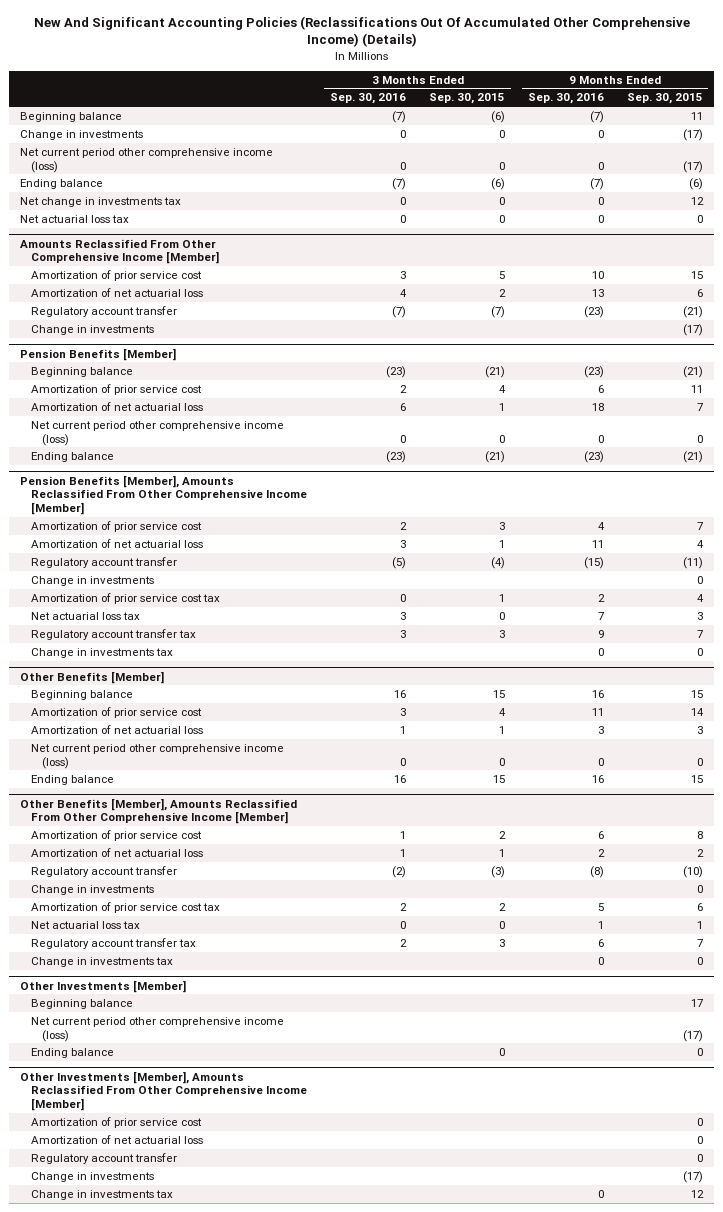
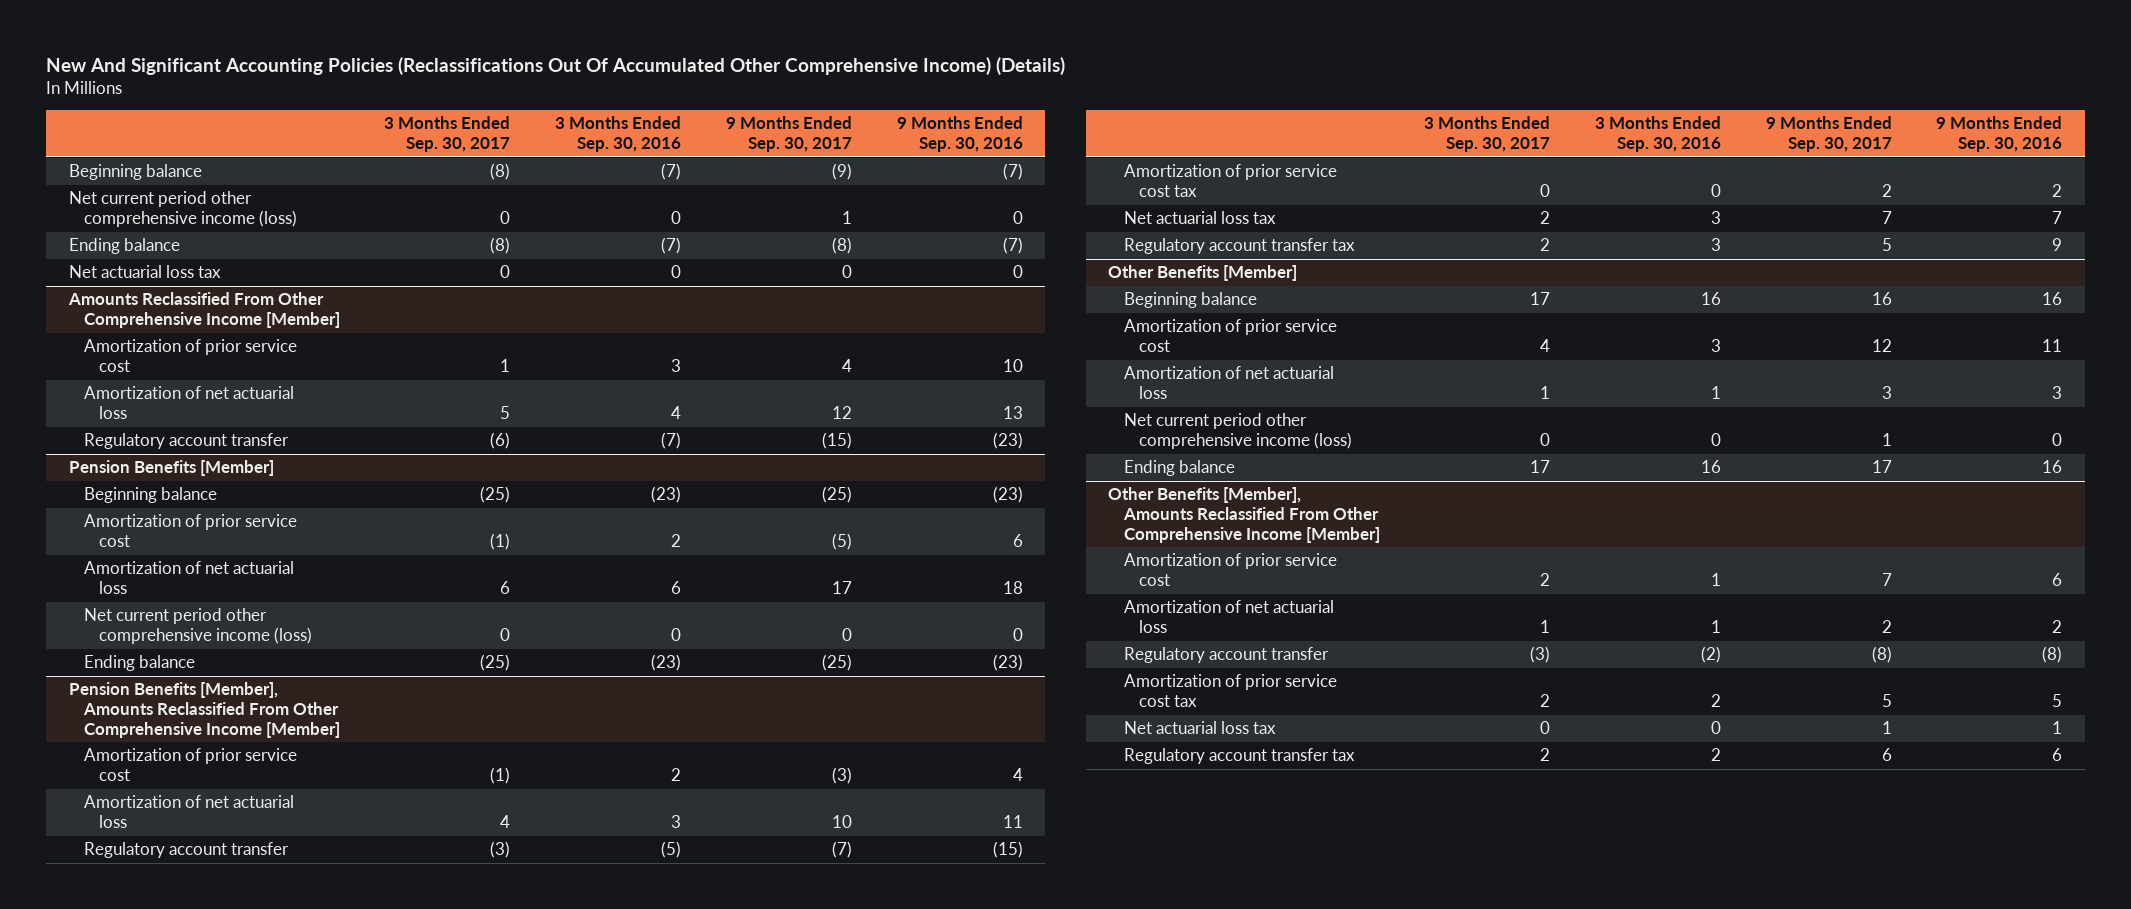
- | 3 Months Ended Sep. 30, 2016 | 3 Months Ended Sep. 30, 2015 | 9 Months Ended Sep. 30, 2016 | 9 Months Ended Sep. 30, 2015
+ | 3 Months Ended Sep. 30, 2017 | 3 Months Ended Sep. 30, 2016 | 9 Months Ended Sep. 30, 2017 | 9 Months Ended Sep. 30, 2016
- Change in investments | 0 | 0 | 0 | (17)
- Net change in investments tax | 0 | 0 | 0 | 12
@ Amounts Reclassified From Other Comprehensive Income [Member]
- Change in investments | | | | (17)
@ Pension Benefits [Member], Amounts Reclassified From Other Comprehensive Income [Member]
- Change in investments | | | | 0
- Change in investments tax | | | 0 | 0
@ Other Benefits [Member], Amounts Reclassified From Other Comprehensive Income [Member]
- Change in investments | | | | 0
- Change in investments tax | | | 0 | 0
- Other Investments [Member]
- Beginning balance | | | | 17
- Net current period other comprehensive income (loss) | | | | (17)
- Ending balance | | 0 | | 0
- Other Investments [Member], Amounts Reclassified From Other Comprehensive Income [Member]
- Amortization of prior service cost | | | | 0
- Amortization of net actuarial loss | | | | 0
- Regulatory account transfer | | | | 0
- Change in investments | | | | (17)
- Change in investments tax | | | 0 | 12

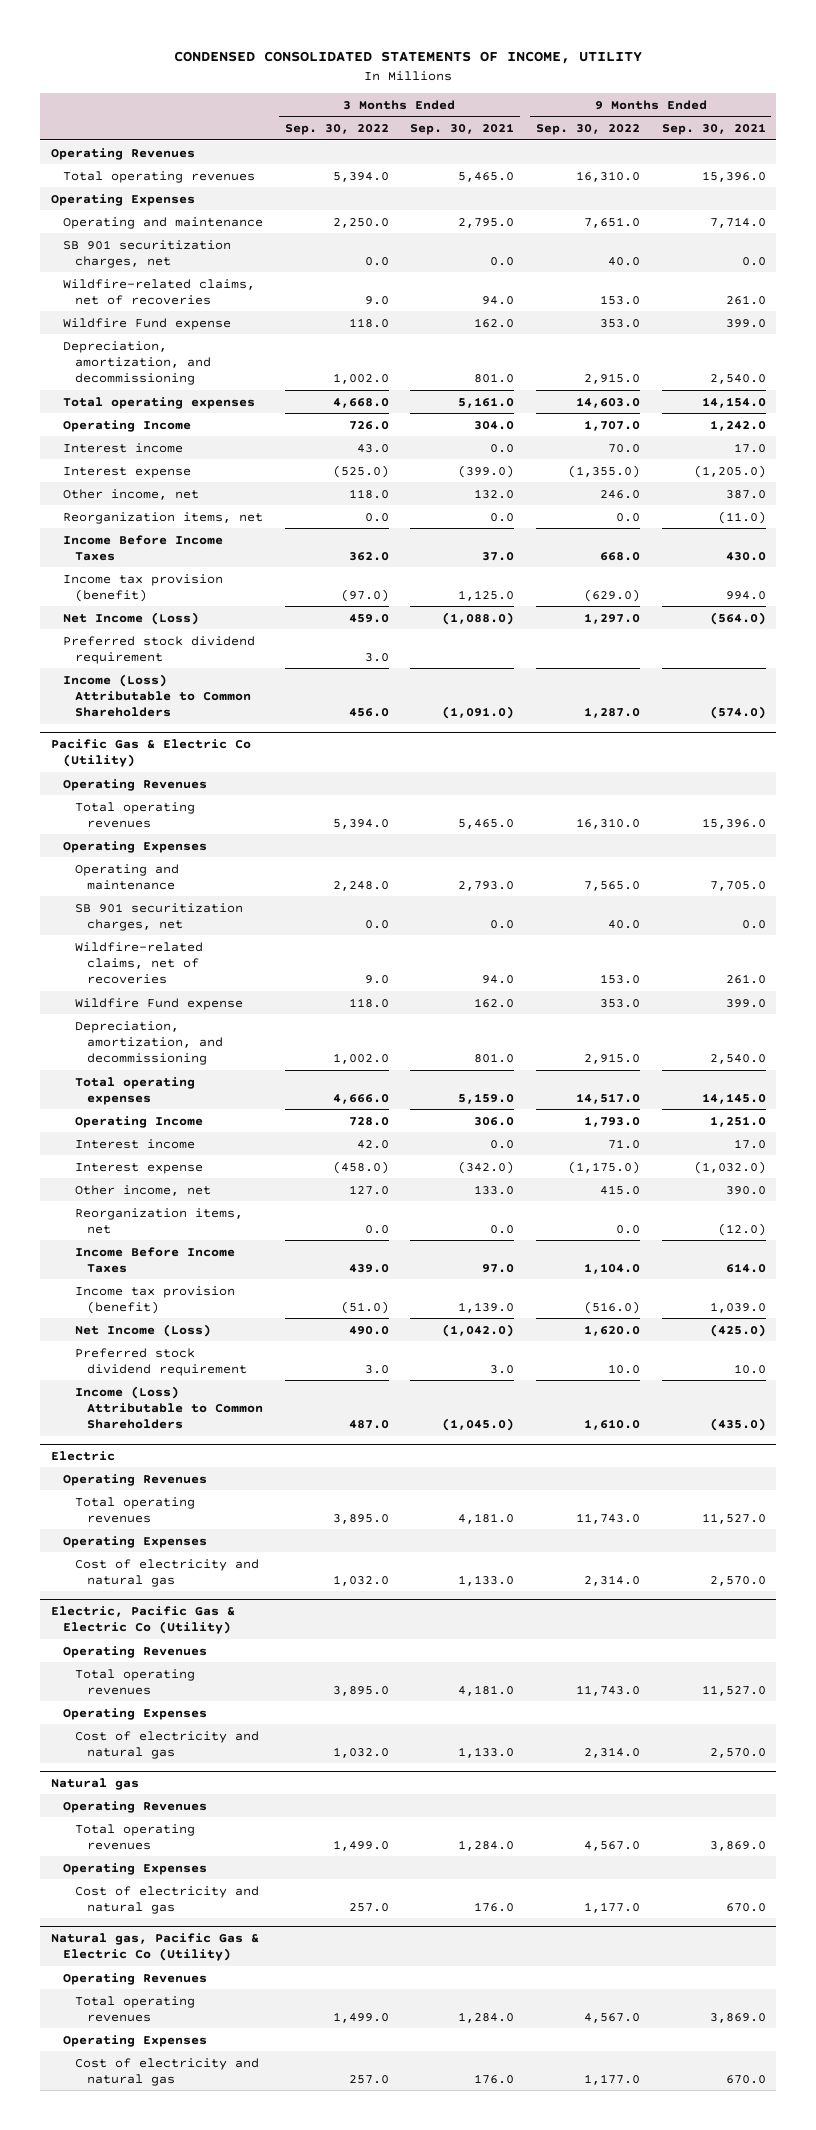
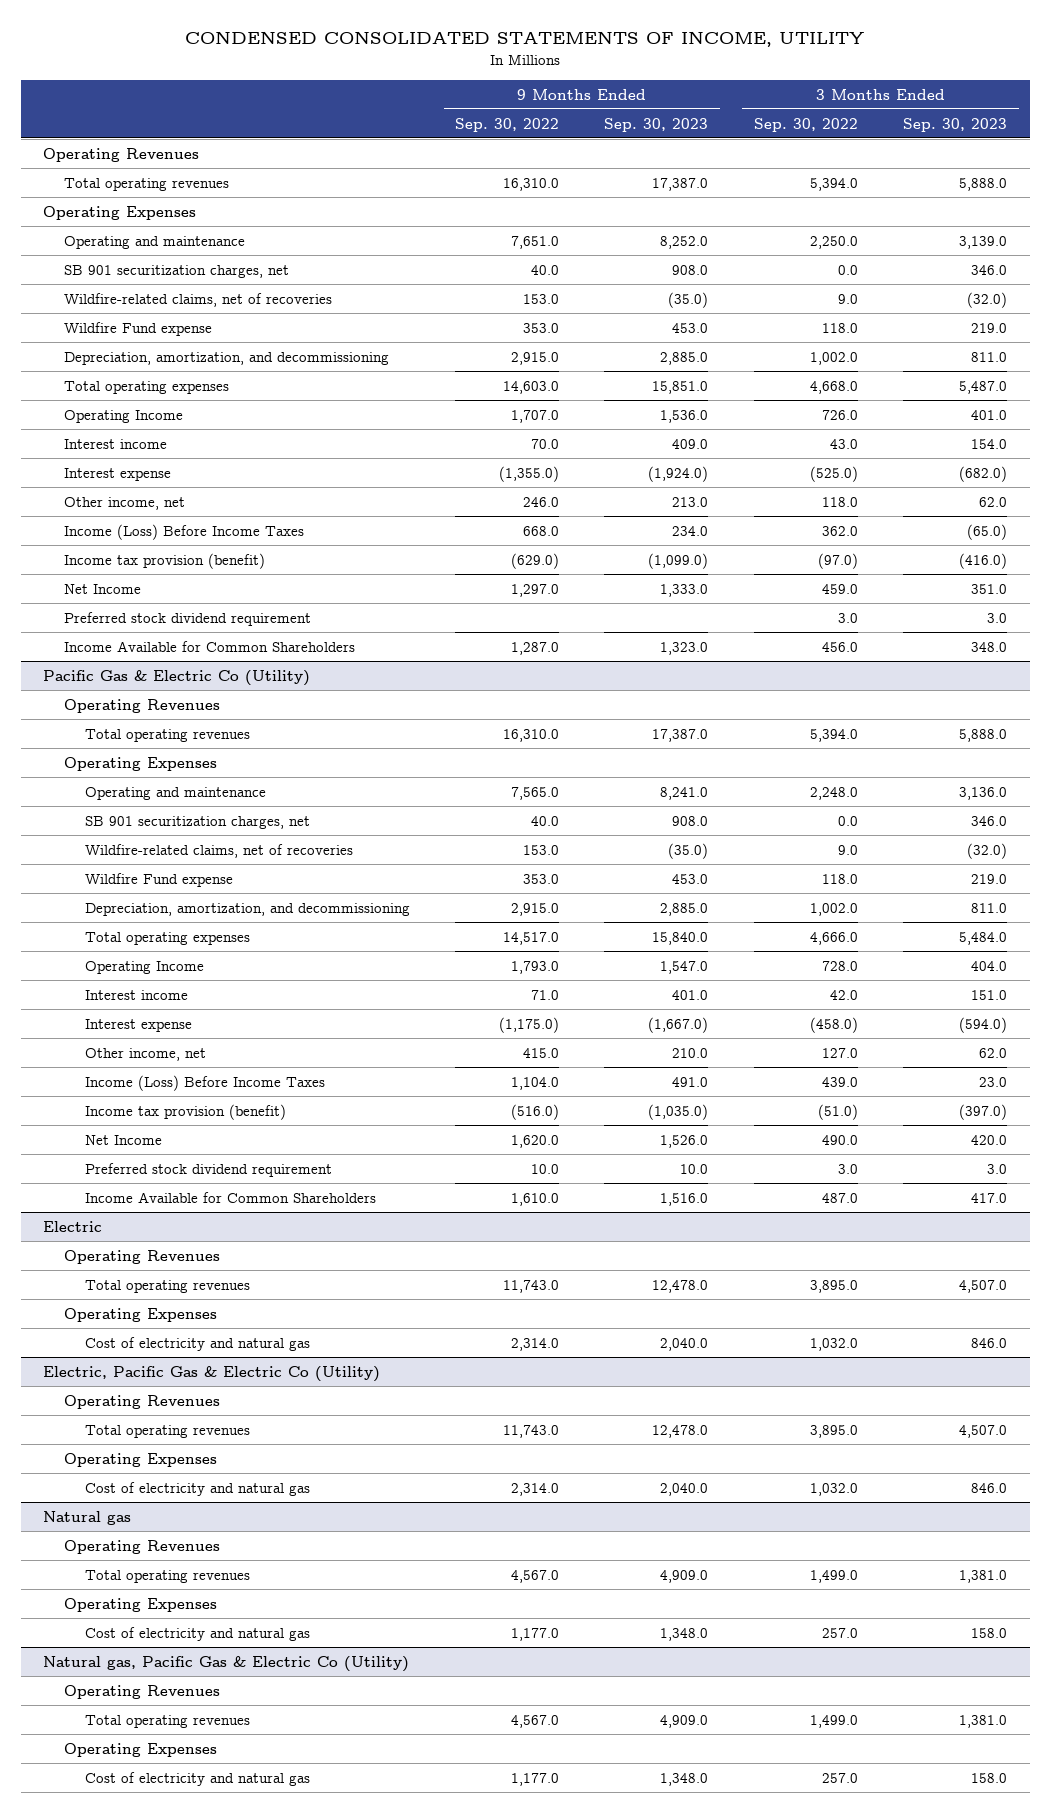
- | 3 Months Ended Sep. 30, 2022 | 3 Months Ended Sep. 30, 2021 | 9 Months Ended Sep. 30, 2022 | 9 Months Ended Sep. 30, 2021
+ | 9 Months Ended Sep. 30, 2022 | 9 Months Ended Sep. 30, 2023 | 3 Months Ended Sep. 30, 2022 | 3 Months Ended Sep. 30, 2023
- Reorganization items, net | 0.0 | 0.0 | 0.0 | (11.0)
- Income Before Income Taxes | 362.0 | 37.0 | 668.0 | 430.0
+ Income (Loss) Before Income Taxes | 668.0 | 234.0 | 362.0 | (65.0)
- Net Income (Loss) | 459.0 | (1,088.0) | 1,297.0 | (564.0)
+ Net Income | 1,297.0 | 1,333.0 | 459.0 | 351.0
- Income (Loss) Attributable to Common Shareholders | 456.0 | (1,091.0) | 1,287.0 | (574.0)
+ Income Available for Common Shareholders | 1,287.0 | 1,323.0 | 456.0 | 348.0
@ Pacific Gas & Electric Co (Utility)
- Reorganization items, net | 0.0 | 0.0 | 0.0 | (12.0)
- Income Before Income Taxes | 439.0 | 97.0 | 1,104.0 | 614.0
+ Income (Loss) Before Income Taxes | 1,104.0 | 491.0 | 439.0 | 23.0
- Net Income (Loss) | 490.0 | (1,042.0) | 1,620.0 | (425.0)
+ Net Income | 1,620.0 | 1,526.0 | 490.0 | 420.0
- Income (Loss) Attributable to Common Shareholders | 487.0 | (1,045.0) | 1,610.0 | (435.0)
+ Income Available for Common Shareholders | 1,610.0 | 1,516.0 | 487.0 | 417.0

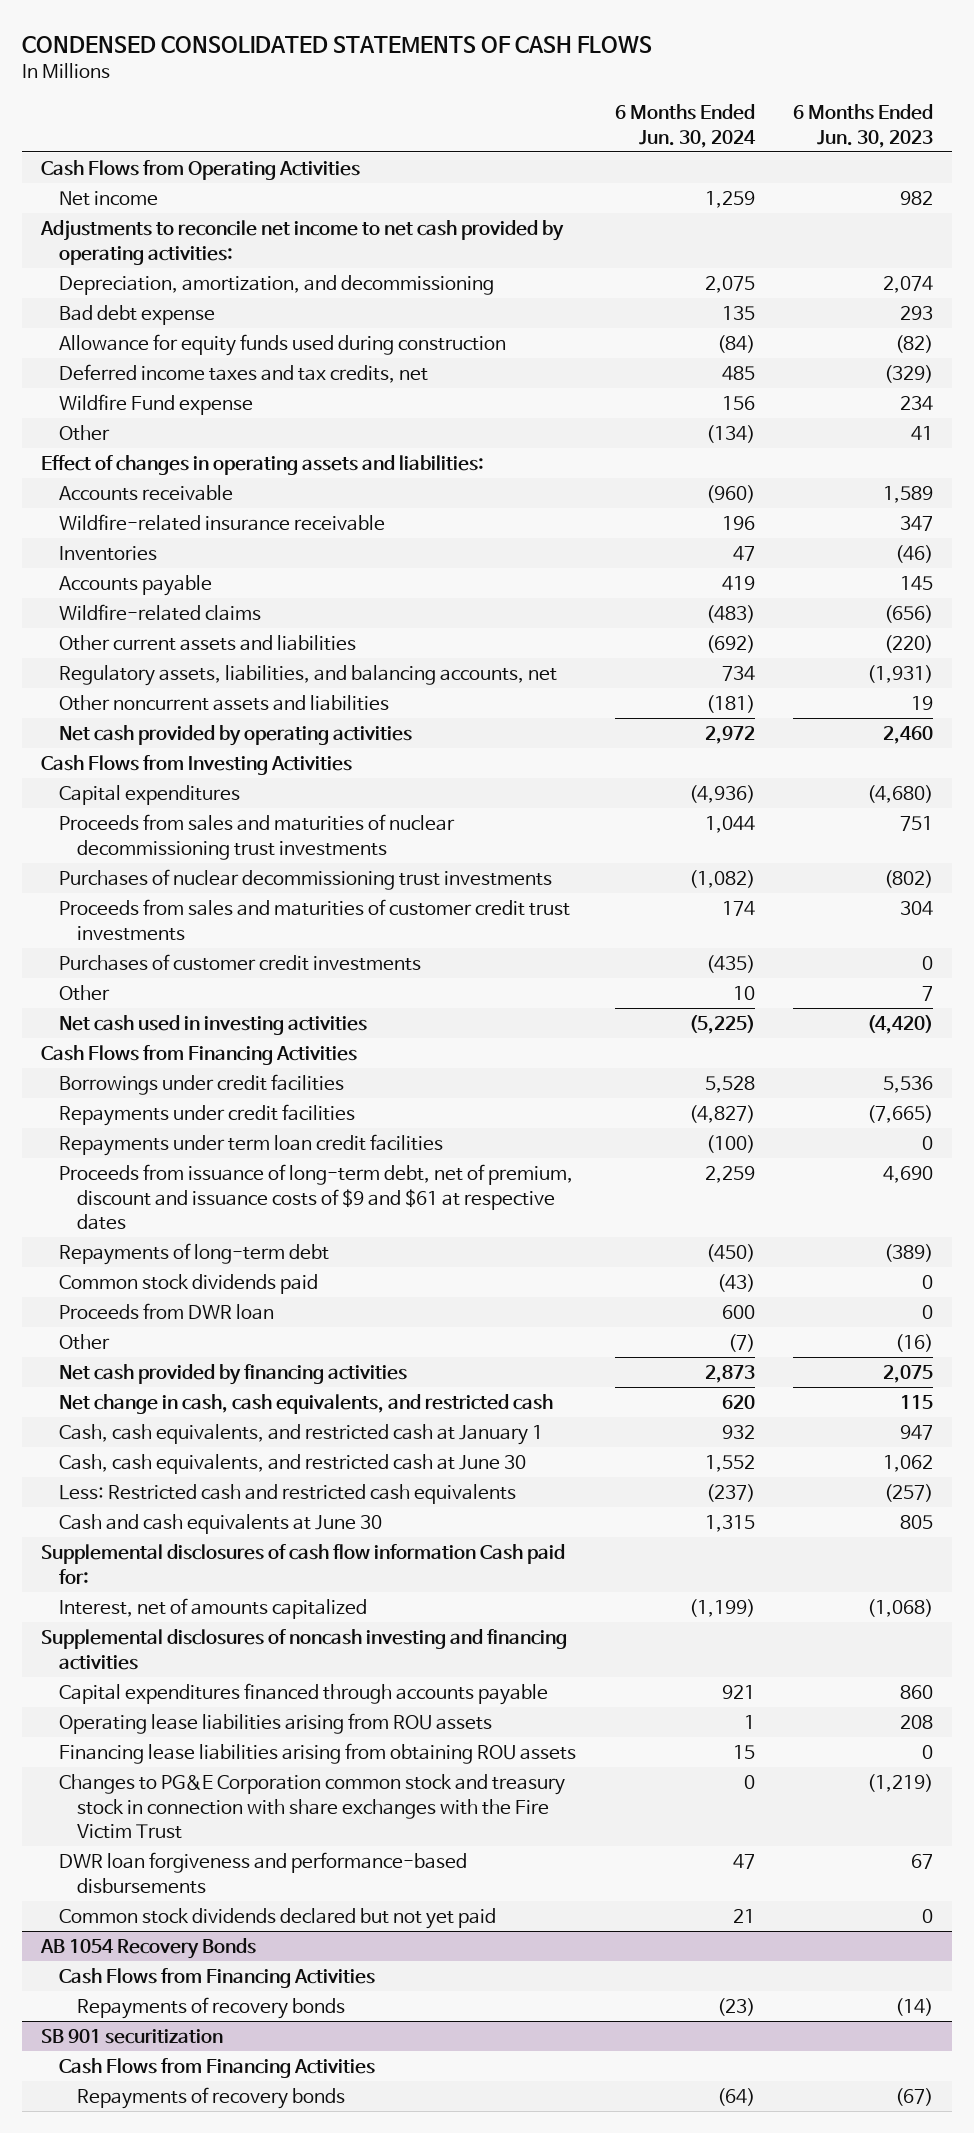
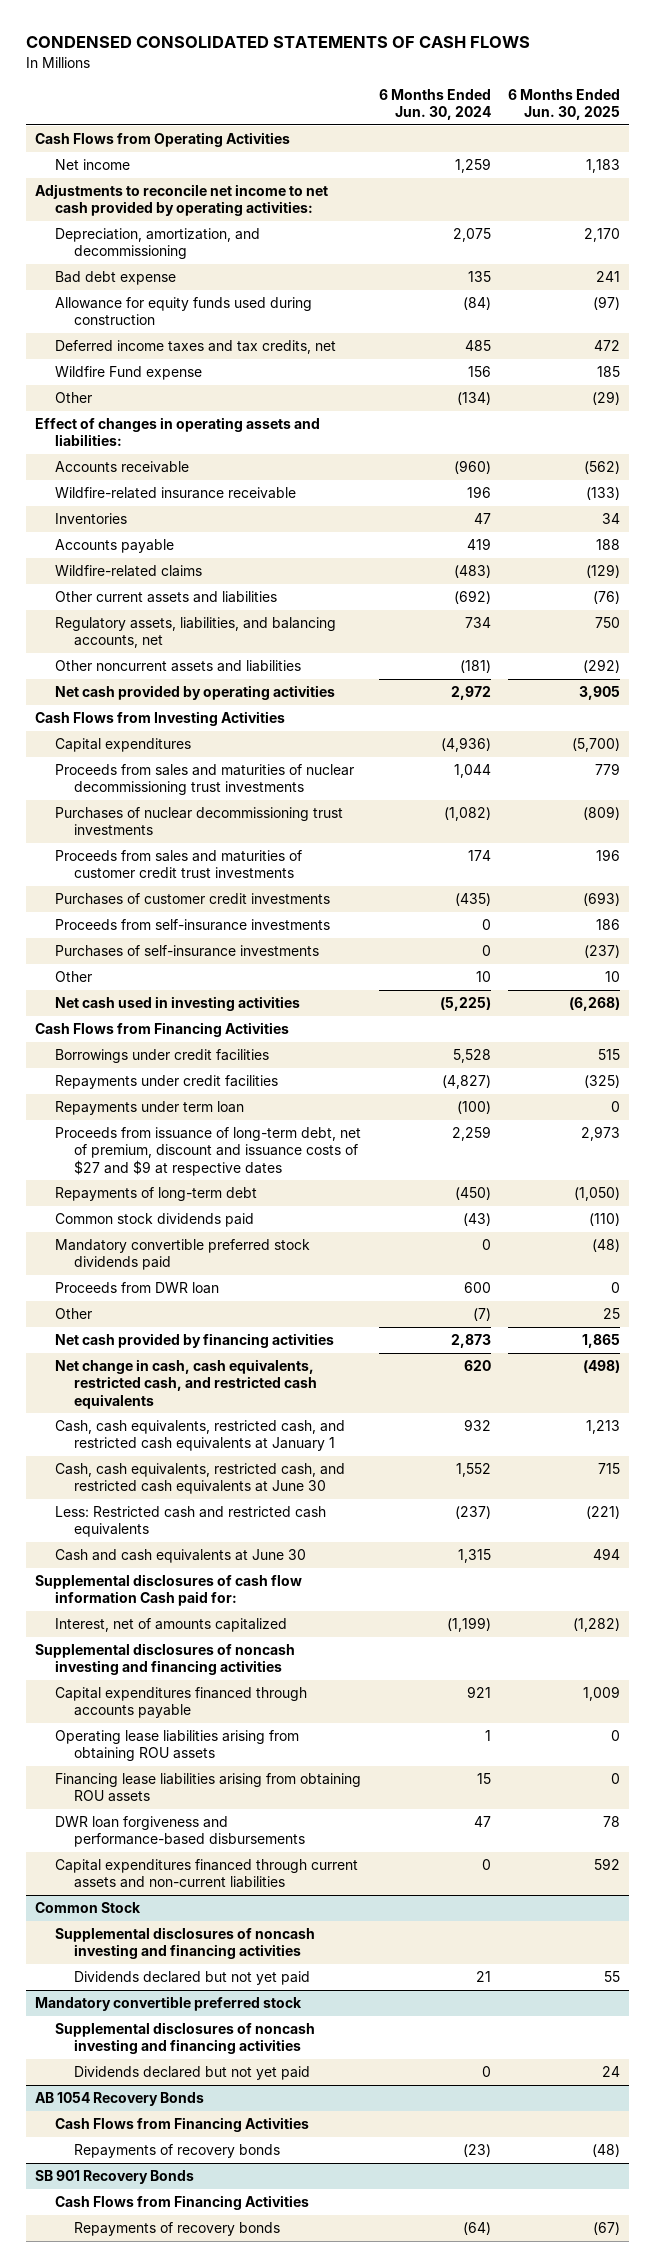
- | 6 Months Ended Jun. 30, 2024 | 6 Months Ended Jun. 30, 2023
+ | 6 Months Ended Jun. 30, 2024 | 6 Months Ended Jun. 30, 2025
+ Proceeds from self-insurance investments | 0 | 186
+ Purchases of self-insurance investments | 0 | (237)
- Repayments under term loan credit facilities | (100) | 0
- Proceeds from issuance of long-term debt, net of premium, discount and issuance costs of $9 and $61 at respective dates | 2,259 | 4,690
+ Repayments under term loan | (100) | 0
+ Proceeds from issuance of long-term debt, net of premium, discount and issuance costs of $27 and $9 at respective dates | 2,259 | 2,973
+ Mandatory convertible preferred stock dividends paid | 0 | (48)
- Net change in cash, cash equivalents, and restricted cash | 620 | 115
- Cash, cash equivalents, and restricted cash at January 1 | 932 | 947
- Cash, cash equivalents, and restricted cash at June 30 | 1,552 | 1,062
+ Net change in cash, cash equivalents, restricted cash, and restricted cash equivalents | 620 | (498)
+ Cash, cash equivalents, restricted cash, and restricted cash equivalents at January 1 | 932 | 1,213
+ Cash, cash equivalents, restricted cash, and restricted cash equivalents at June 30 | 1,552 | 715
- Operating lease liabilities arising from ROU assets | 1 | 208
+ Operating lease liabilities arising from obtaining ROU assets | 1 | 0
- Changes to PG&E Corporation common stock and treasury stock in connection with share exchanges with the Fire Victim Trust | 0 | (1,219)
- Common stock dividends declared but not yet paid | 21 | 0
+ Capital expenditures financed through current assets and non-current liabilities | 0 | 592
+ Common Stock
+ Supplemental disclosures of noncash investing and financing activities
+ Dividends declared but not yet paid | 21 | 55
+ Mandatory convertible preferred stock
+ Supplemental disclosures of noncash investing and financing activities
+ Dividends declared but not yet paid | 0 | 24
- SB 901 securitization
+ SB 901 Recovery Bonds

